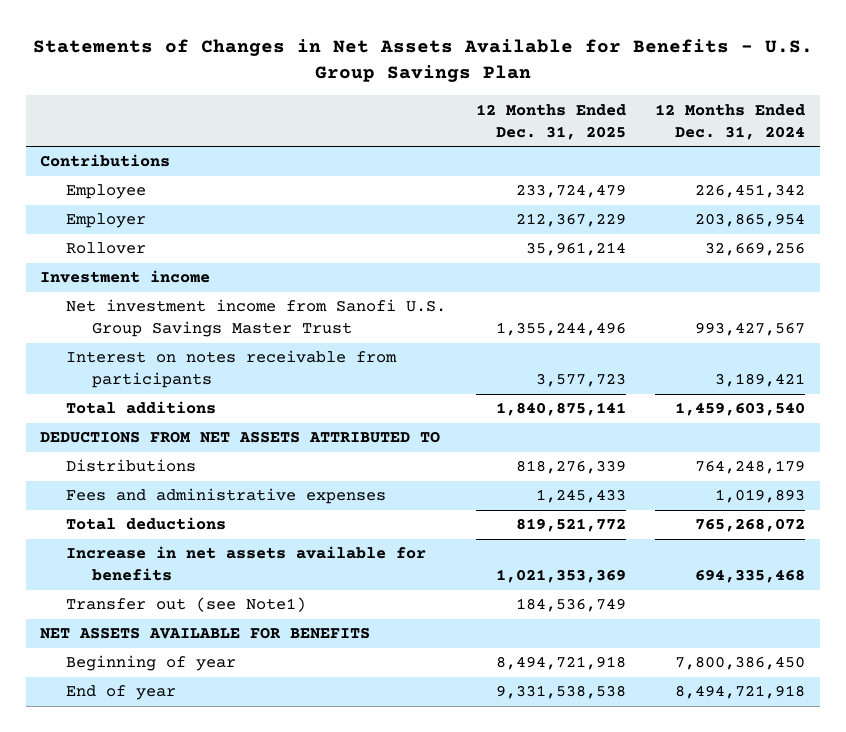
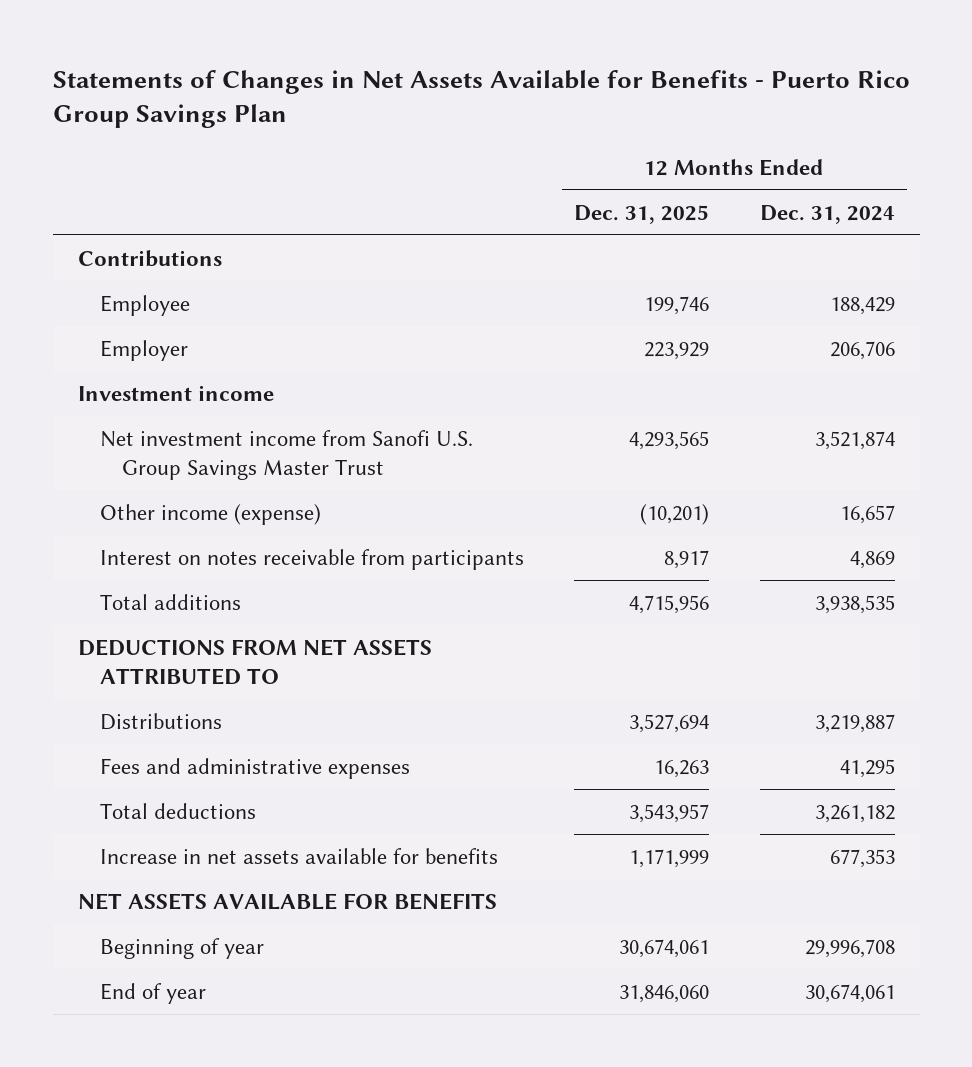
- Statements of Changes in Net Assets Available for Benefits - U.S. Group Savings Plan
+ Statements of Changes in Net Assets Available for Benefits - Puerto Rico Group Savings Plan
- Employee | 233,724,479 | 226,451,342
- Employer | 212,367,229 | 203,865,954
- Rollover | 35,961,214 | 32,669,256
+ Employee | 199,746 | 188,429
+ Employer | 223,929 | 206,706
- Net investment income from Sanofi U.S. Group Savings Master Trust | 1,355,244,496 | 993,427,567
- Interest on notes receivable from participants | 3,577,723 | 3,189,421
- Total additions | 1,840,875,141 | 1,459,603,540
+ Net investment income from Sanofi U.S. Group Savings Master Trust | 4,293,565 | 3,521,874
+ Other income (expense) | (10,201) | 16,657
+ Interest on notes receivable from participants | 8,917 | 4,869
+ Total additions | 4,715,956 | 3,938,535
- Distributions | 818,276,339 | 764,248,179
- Fees and administrative expenses | 1,245,433 | 1,019,893
- Total deductions | 819,521,772 | 765,268,072
- Increase in net assets available for benefits | 1,021,353,369 | 694,335,468
- Transfer out (see Note1) | 184,536,749 |
+ Distributions | 3,527,694 | 3,219,887
+ Fees and administrative expenses | 16,263 | 41,295
+ Total deductions | 3,543,957 | 3,261,182
+ Increase in net assets available for benefits | 1,171,999 | 677,353
- Beginning of year | 8,494,721,918 | 7,800,386,450
- End of year | 9,331,538,538 | 8,494,721,918
+ Beginning of year | 30,674,061 | 29,996,708
+ End of year | 31,846,060 | 30,674,061

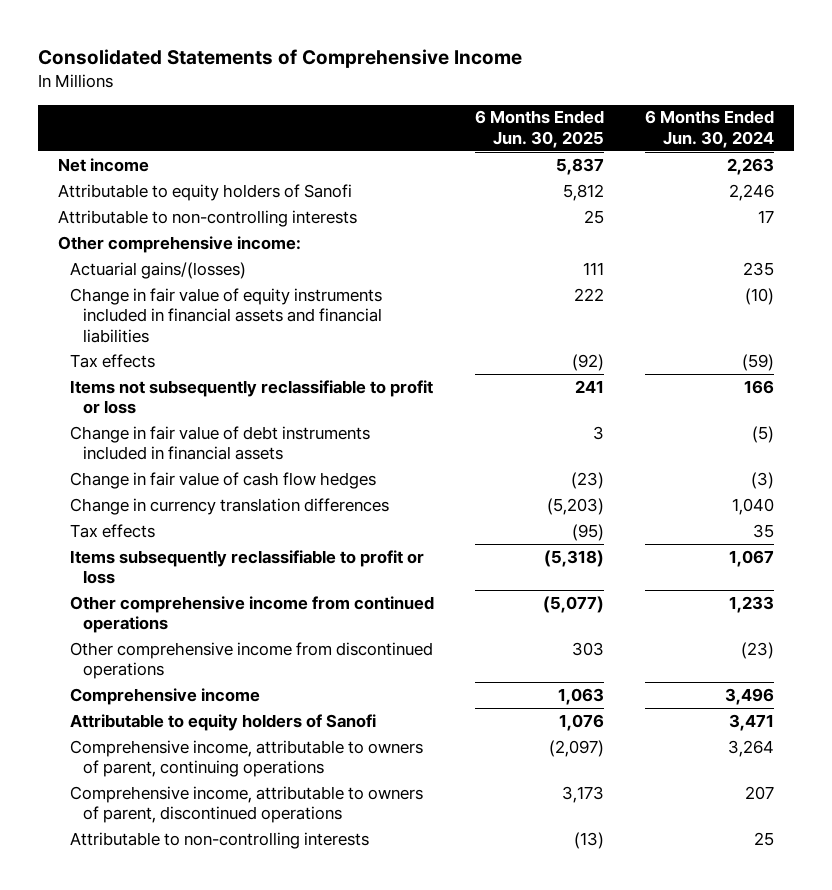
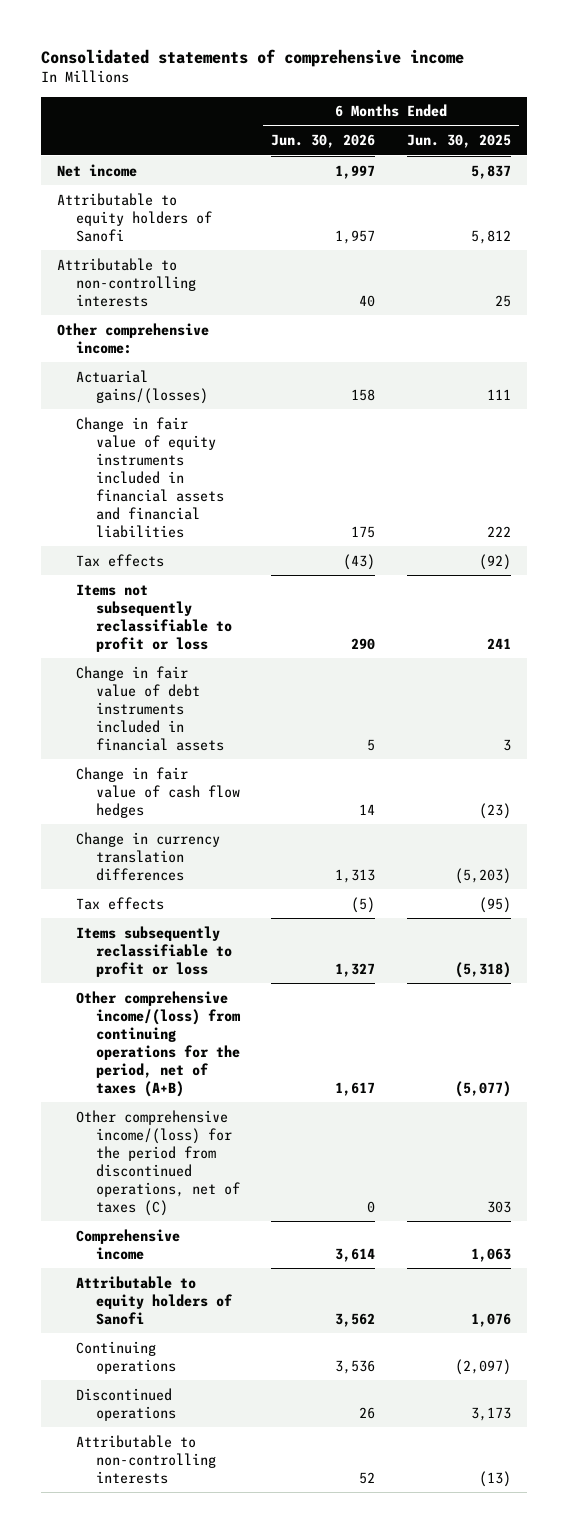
- Consolidated Statements of Comprehensive Income
+ Consolidated statements of comprehensive income
- | 6 Months Ended Jun. 30, 2025 | 6 Months Ended Jun. 30, 2024
+ | 6 Months Ended Jun. 30, 2026 | 6 Months Ended Jun. 30, 2025
- Other comprehensive income from continued operations | (5,077) | 1,233
- Other comprehensive income from discontinued operations | 303 | (23)
+ Other comprehensive income/(loss) from continuing operations for the period, net of taxes (A+B) | 1,617 | (5,077)
+ Other comprehensive income/(loss) for the period from discontinued operations, net of taxes (C) | 0 | 303
- Comprehensive income, attributable to owners of parent, continuing operations | (2,097) | 3,264
- Comprehensive income, attributable to owners of parent, discontinued operations | 3,173 | 207
+ Continuing operations | 3,536 | (2,097)
+ Discontinued operations | 26 | 3,173

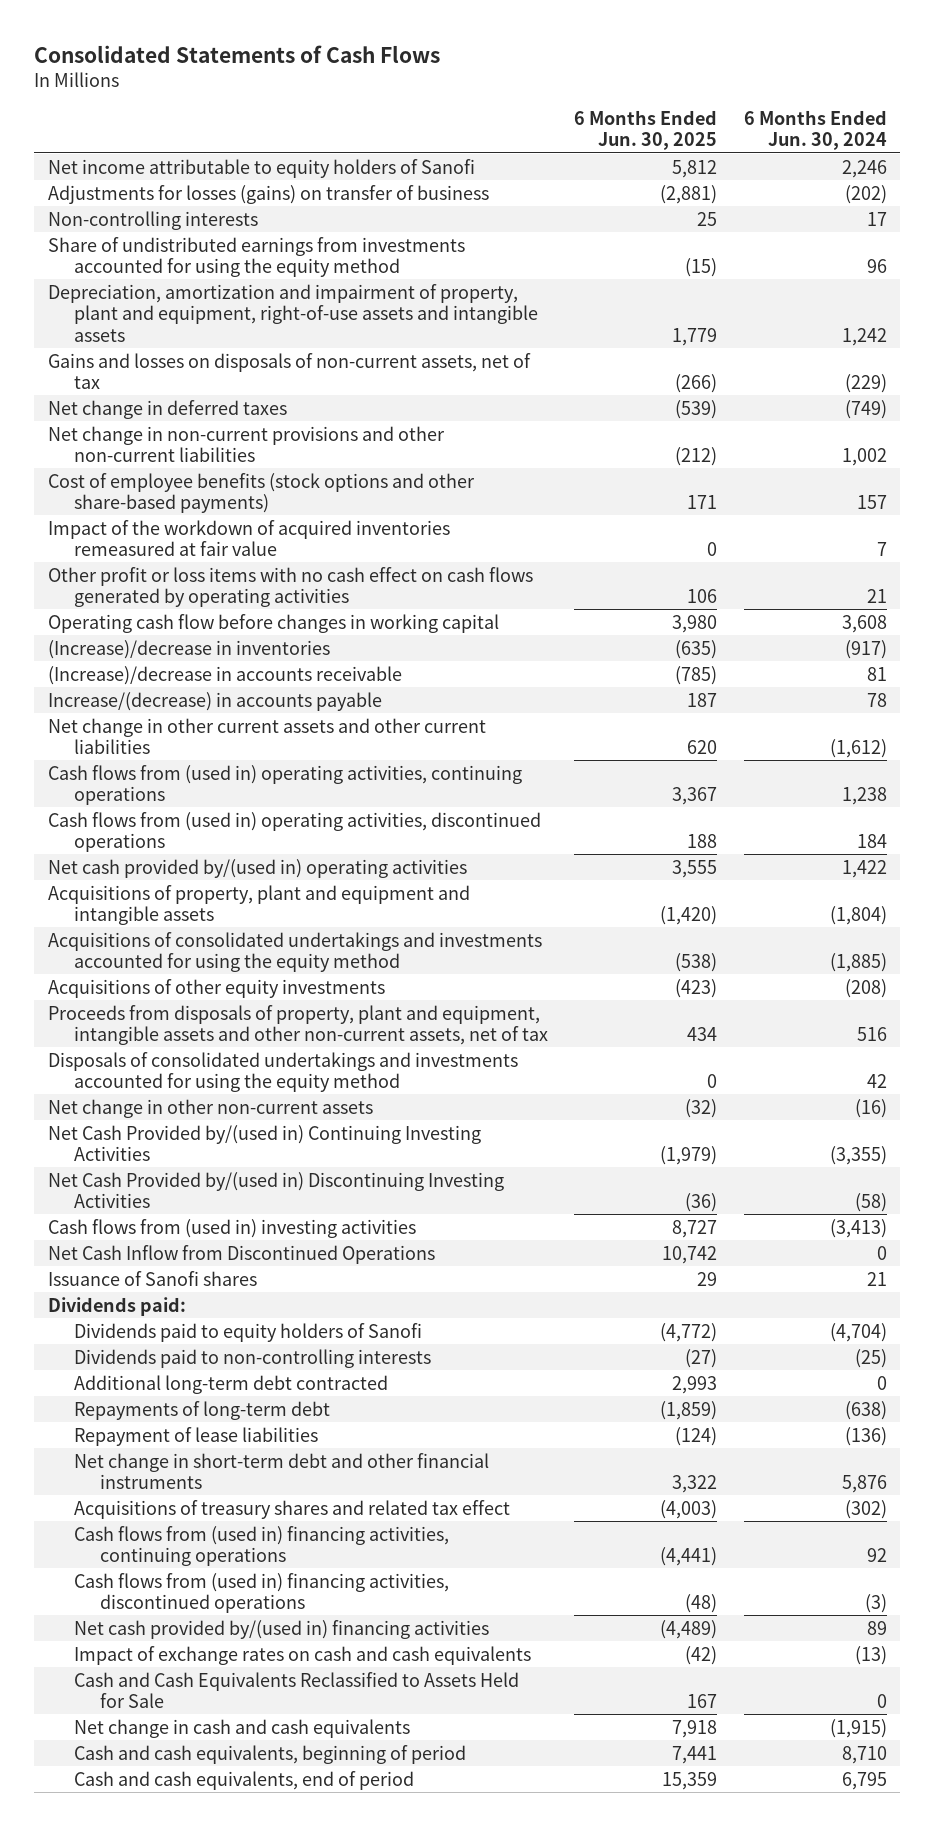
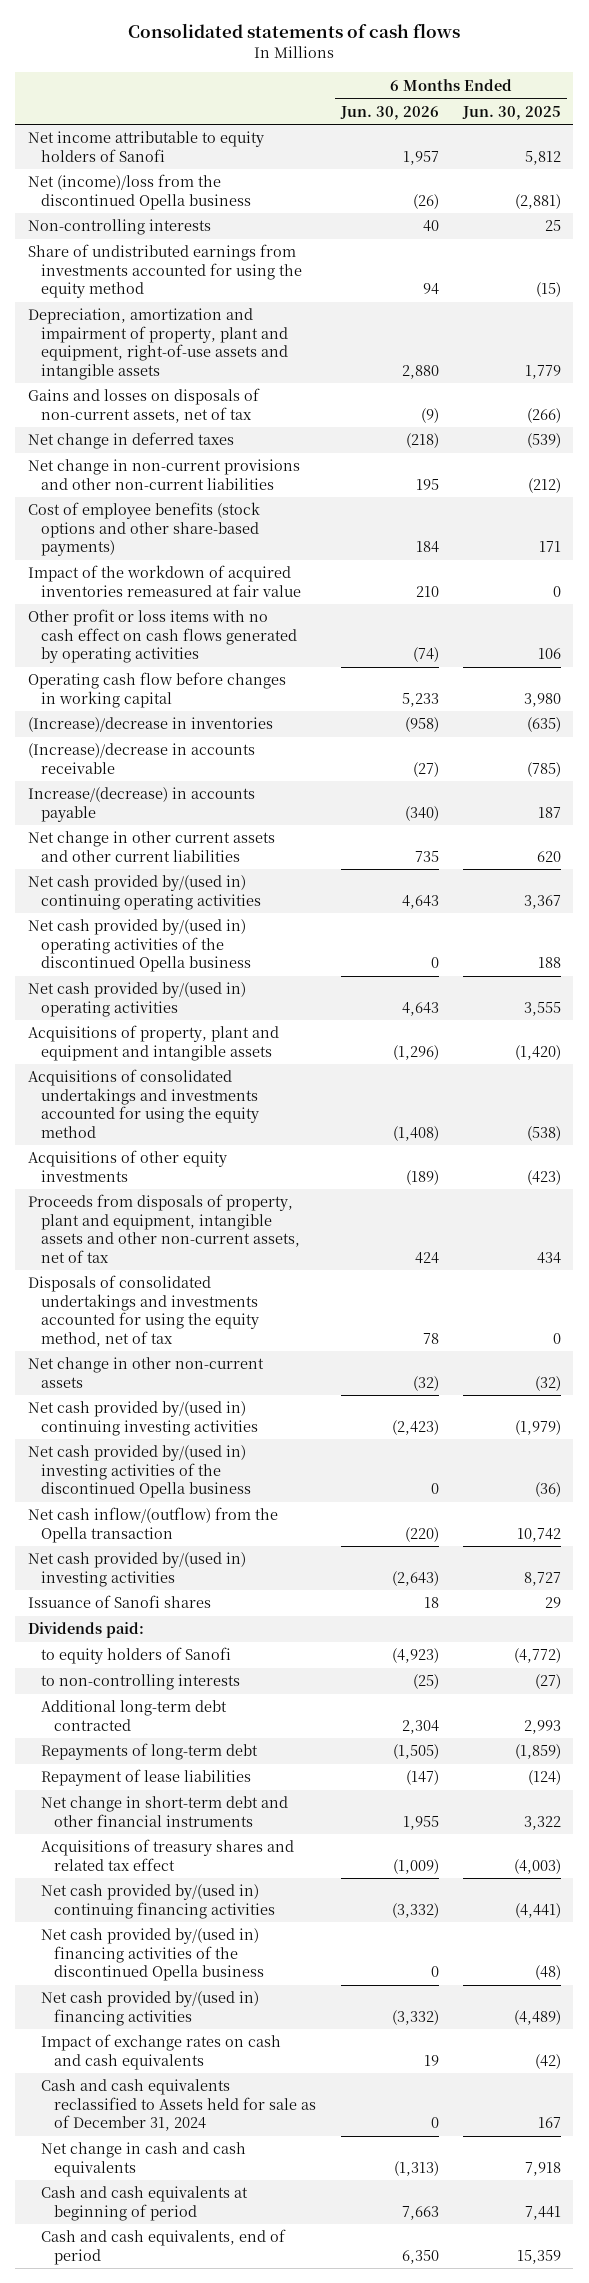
- Consolidated Statements of Cash Flows
+ Consolidated statements of cash flows
- | 6 Months Ended Jun. 30, 2025 | 6 Months Ended Jun. 30, 2024
+ | 6 Months Ended Jun. 30, 2026 | 6 Months Ended Jun. 30, 2025
- Adjustments for losses (gains) on transfer of business | (2,881) | (202)
+ Net (income)/loss from the discontinued Opella business | (26) | (2,881)
- Cash flows from (used in) operating activities, continuing operations | 3,367 | 1,238
- Cash flows from (used in) operating activities, discontinued operations | 188 | 184
+ Net cash provided by/(used in) continuing operating activities | 4,643 | 3,367
+ Net cash provided by/(used in) operating activities of the discontinued Opella business | 0 | 188
- Disposals of consolidated undertakings and investments accounted for using the equity method | 0 | 42
+ Disposals of consolidated undertakings and investments accounted for using the equity method, net of tax | 78 | 0
- Net Cash Provided by/(used in) Continuing Investing Activities | (1,979) | (3,355)
- Net Cash Provided by/(used in) Discontinuing Investing Activities | (36) | (58)
- Cash flows from (used in) investing activities | 8,727 | (3,413)
- Net Cash Inflow from Discontinued Operations | 10,742 | 0
+ Net cash provided by/(used in) continuing investing activities | (2,423) | (1,979)
+ Net cash provided by/(used in) investing activities of the discontinued Opella business | 0 | (36)
+ Net cash inflow/(outflow) from the Opella transaction | (220) | 10,742
+ Net cash provided by/(used in) investing activities | (2,643) | 8,727
- Dividends paid to equity holders of Sanofi | (4,772) | (4,704)
- Dividends paid to non-controlling interests | (27) | (25)
+ to equity holders of Sanofi | (4,923) | (4,772)
+ to non-controlling interests | (25) | (27)
- Cash flows from (used in) financing activities, continuing operations | (4,441) | 92
- Cash flows from (used in) financing activities, discontinued operations | (48) | (3)
+ Net cash provided by/(used in) continuing financing activities | (3,332) | (4,441)
+ Net cash provided by/(used in) financing activities of the discontinued Opella business | 0 | (48)
- Cash and Cash Equivalents Reclassified to Assets Held for Sale | 167 | 0
+ Cash and cash equivalents reclassified to Assets held for sale as of December 31, 2024 | 0 | 167
- Cash and cash equivalents, beginning of period | 7,441 | 8,710
+ Cash and cash equivalents at beginning of period | 7,663 | 7,441

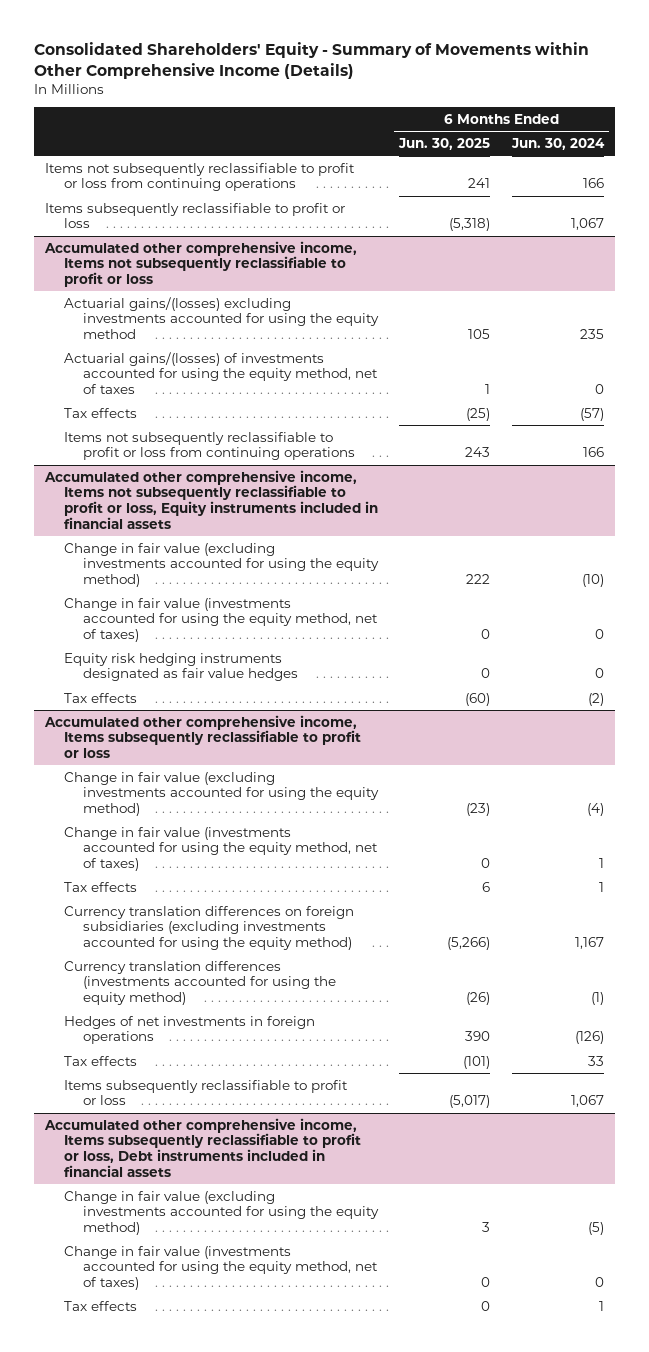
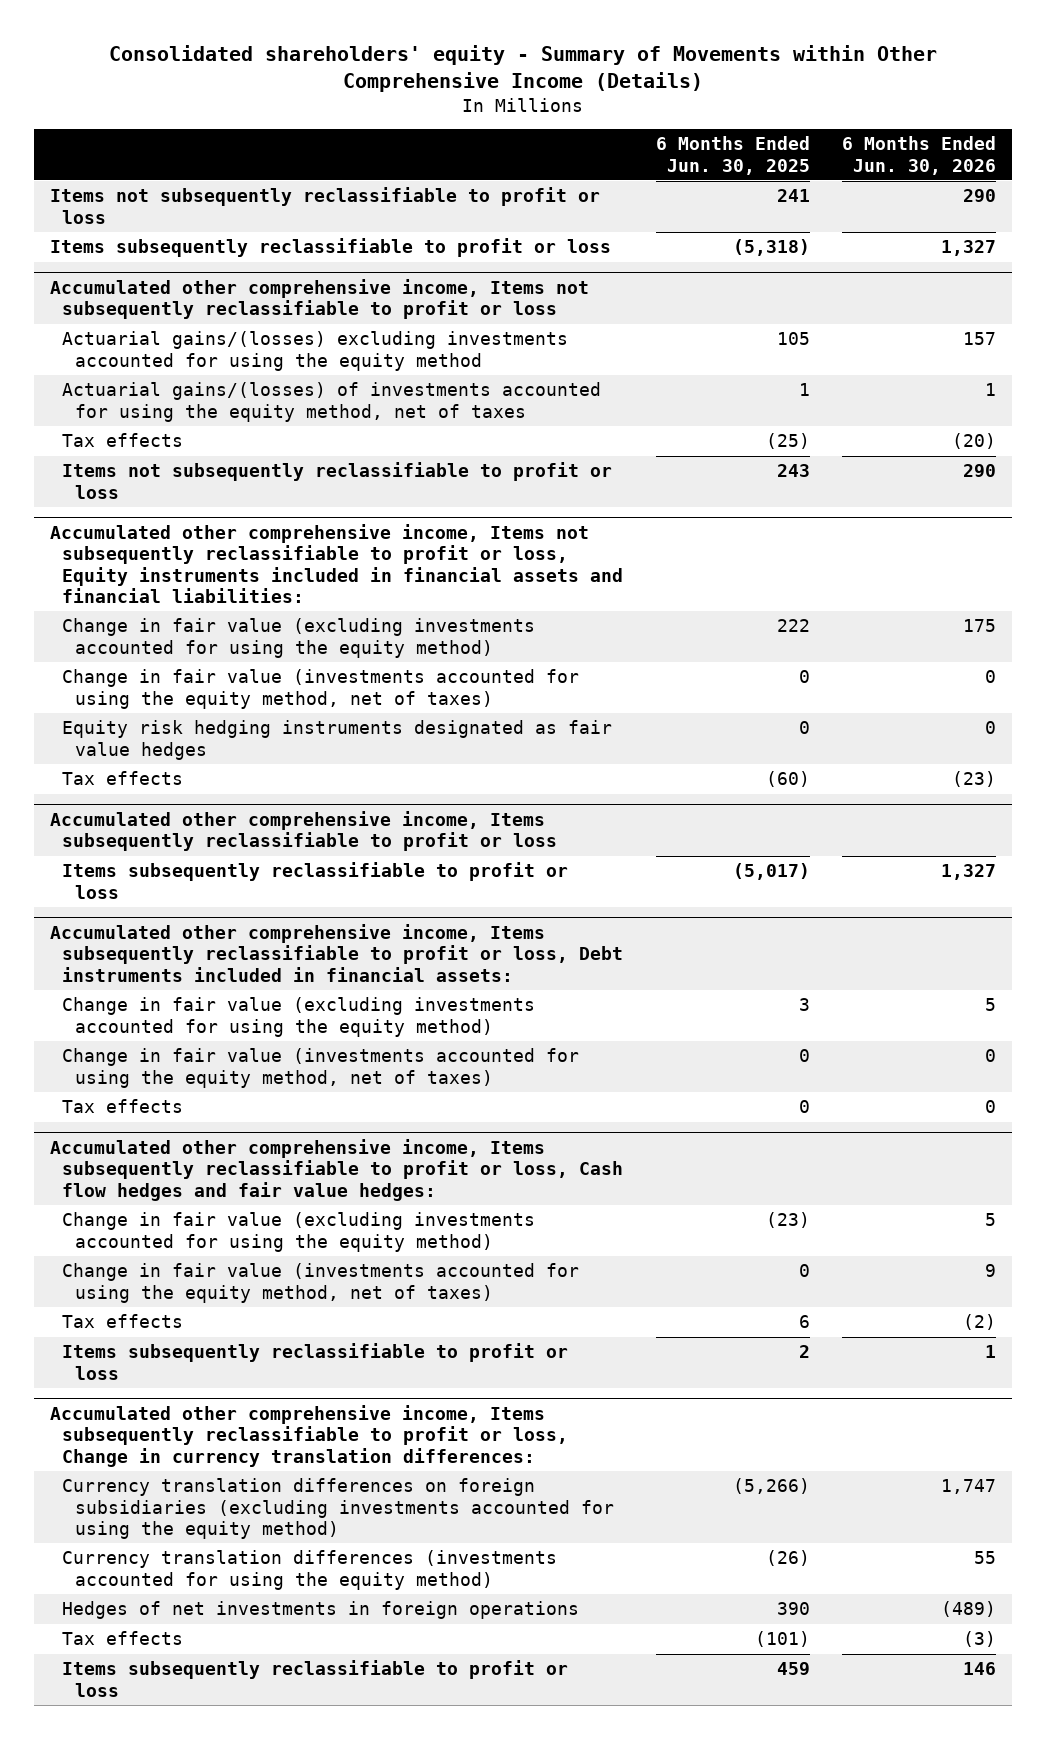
- Consolidated Shareholders' Equity - Summary of Movements within Other Comprehensive Income (Details)
+ Consolidated shareholders' equity - Summary of Movements within Other Comprehensive Income (Details)
- | 6 Months Ended Jun. 30, 2025 | 6 Months Ended Jun. 30, 2024
+ | 6 Months Ended Jun. 30, 2025 | 6 Months Ended Jun. 30, 2026
- Items not subsequently reclassifiable to profit or loss from continuing operations | 241 | 166
+ Items not subsequently reclassifiable to profit or loss | 241 | 290
@ Accumulated other comprehensive income, Items not subsequently reclassifiable to profit or loss
- Items not subsequently reclassifiable to profit or loss from continuing operations | 243 | 166
- Accumulated other comprehensive income, Items not subsequently reclassifiable to profit or loss, Equity instruments included in financial assets
@ Accumulated other comprehensive income, Items not subsequently reclassifiable to profit or loss
+ Items not subsequently reclassifiable to profit or loss | 243 | 290
+ Accumulated other comprehensive income, Items not subsequently reclassifiable to profit or loss, Equity instruments included in financial assets and financial liabilities:
@ Accumulated other comprehensive income, Items subsequently reclassifiable to profit or loss
moved up: Items subsequently reclassifiable to profit or loss | (5,017) | 1,327
+ Accumulated other comprehensive income, Items subsequently reclassifiable to profit or loss, Debt instruments included in financial assets:
+ Change in fair value (excluding investments accounted for using the equity method) | 3 | 5
+ Change in fair value (investments accounted for using the equity method, net of taxes) | 0 | 0
+ Tax effects | 0 | 0
+ Accumulated other comprehensive income, Items subsequently reclassifiable to profit or loss, Cash flow hedges and fair value hedges:
+ Items subsequently reclassifiable to profit or loss | 2 | 1
+ Accumulated other comprehensive income, Items subsequently reclassifiable to profit or loss, Change in currency translation differences:
- Accumulated other comprehensive income, Items subsequently reclassifiable to profit or loss, Debt instruments included in financial assets
- Change in fair value (excluding investments accounted for using the equity method) | 3 | (5)
- Change in fair value (investments accounted for using the equity method, net of taxes) | 0 | 0
- Tax effects | 0 | 1
+ Items subsequently reclassifiable to profit or loss | 459 | 146

